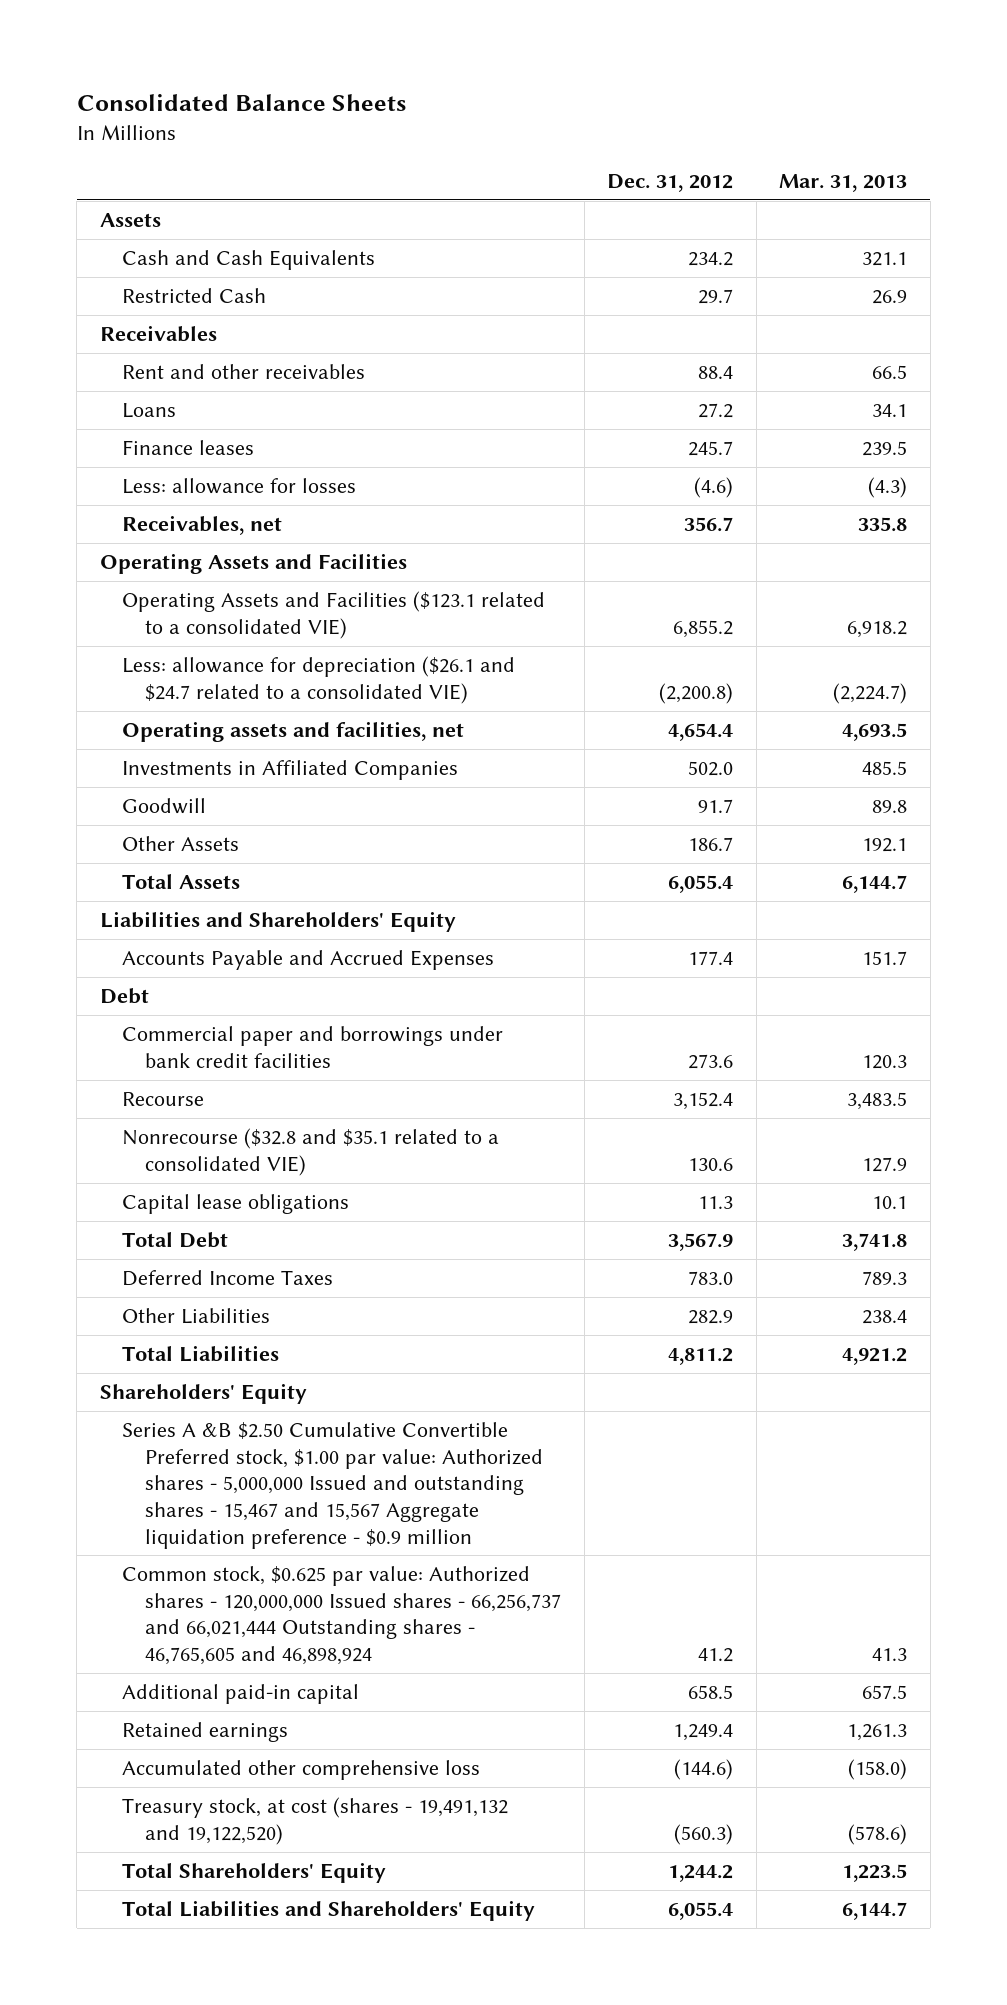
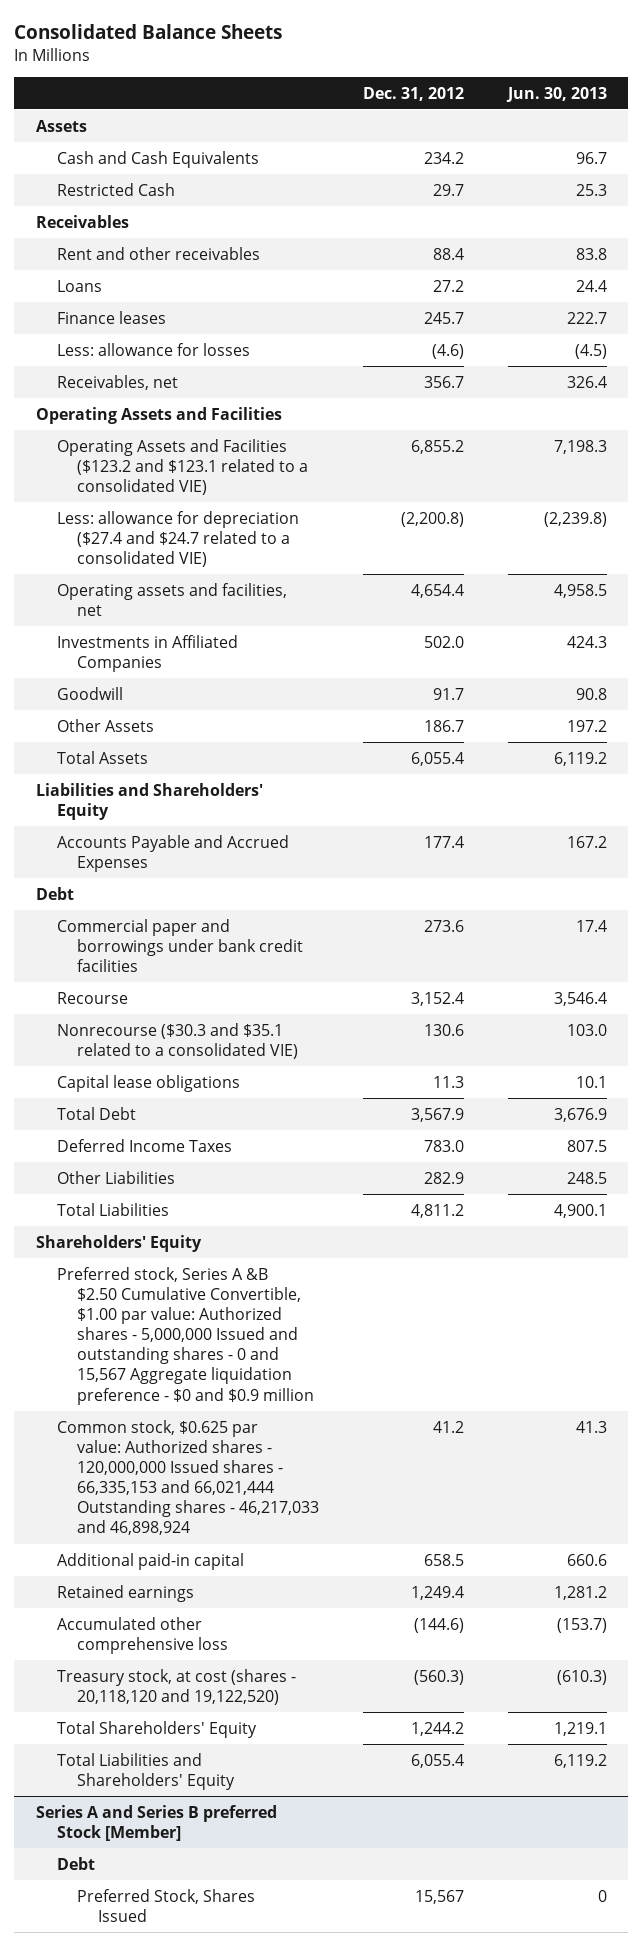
- | Dec. 31, 2012 | Mar. 31, 2013
+ | Dec. 31, 2012 | Jun. 30, 2013
- Operating Assets and Facilities ($123.1 related to a consolidated VIE) | 6,855.2 | 6,918.2
- Less: allowance for depreciation ($26.1 and $24.7 related to a consolidated VIE) | (2,200.8) | (2,224.7)
+ Operating Assets and Facilities ($123.2 and $123.1 related to a consolidated VIE) | 6,855.2 | 7,198.3
+ Less: allowance for depreciation ($27.4 and $24.7 related to a consolidated VIE) | (2,200.8) | (2,239.8)
- Nonrecourse ($32.8 and $35.1 related to a consolidated VIE) | 130.6 | 127.9
+ Nonrecourse ($30.3 and $35.1 related to a consolidated VIE) | 130.6 | 103.0
- Series A &B $2.50 Cumulative Convertible Preferred stock, $1.00 par value: Authorized shares - 5,000,000 Issued and outstanding shares - 15,467 and 15,567 Aggregate liquidation preference - $0.9 million
- Common stock, $0.625 par value: Authorized shares - 120,000,000 Issued shares - 66,256,737 and 66,021,444 Outstanding shares - 46,765,605 and 46,898,924 | 41.2 | 41.3
+ Preferred stock, Series A &B $2.50 Cumulative Convertible, $1.00 par value: Authorized shares - 5,000,000 Issued and outstanding shares - 0 and 15,567 Aggregate liquidation preference - $0 and $0.9 million
+ Common stock, $0.625 par value: Authorized shares - 120,000,000 Issued shares - 66,335,153 and 66,021,444 Outstanding shares - 46,217,033 and 46,898,924 | 41.2 | 41.3
- Treasury stock, at cost (shares - 19,491,132 and 19,122,520) | (560.3) | (578.6)
+ Treasury stock, at cost (shares - 20,118,120 and 19,122,520) | (560.3) | (610.3)
+ Series A and Series B preferred Stock [Member]
+ Debt
+ Preferred Stock, Shares Issued | 15,567 | 0

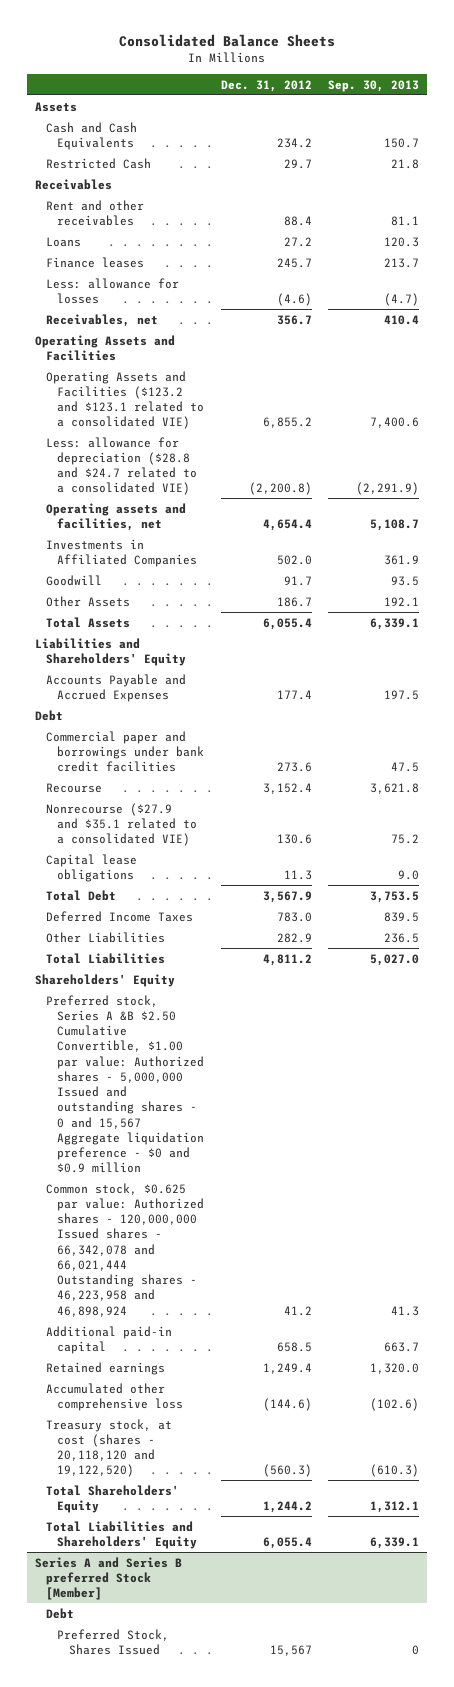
- | Dec. 31, 2012 | Jun. 30, 2013
+ | Dec. 31, 2012 | Sep. 30, 2013
- Less: allowance for depreciation ($27.4 and $24.7 related to a consolidated VIE) | (2,200.8) | (2,239.8)
+ Less: allowance for depreciation ($28.8 and $24.7 related to a consolidated VIE) | (2,200.8) | (2,291.9)
- Nonrecourse ($30.3 and $35.1 related to a consolidated VIE) | 130.6 | 103.0
+ Nonrecourse ($27.9 and $35.1 related to a consolidated VIE) | 130.6 | 75.2
- Common stock, $0.625 par value: Authorized shares - 120,000,000 Issued shares - 66,335,153 and 66,021,444 Outstanding shares - 46,217,033 and 46,898,924 | 41.2 | 41.3
+ Common stock, $0.625 par value: Authorized shares - 120,000,000 Issued shares - 66,342,078 and 66,021,444 Outstanding shares - 46,223,958 and 46,898,924 | 41.2 | 41.3

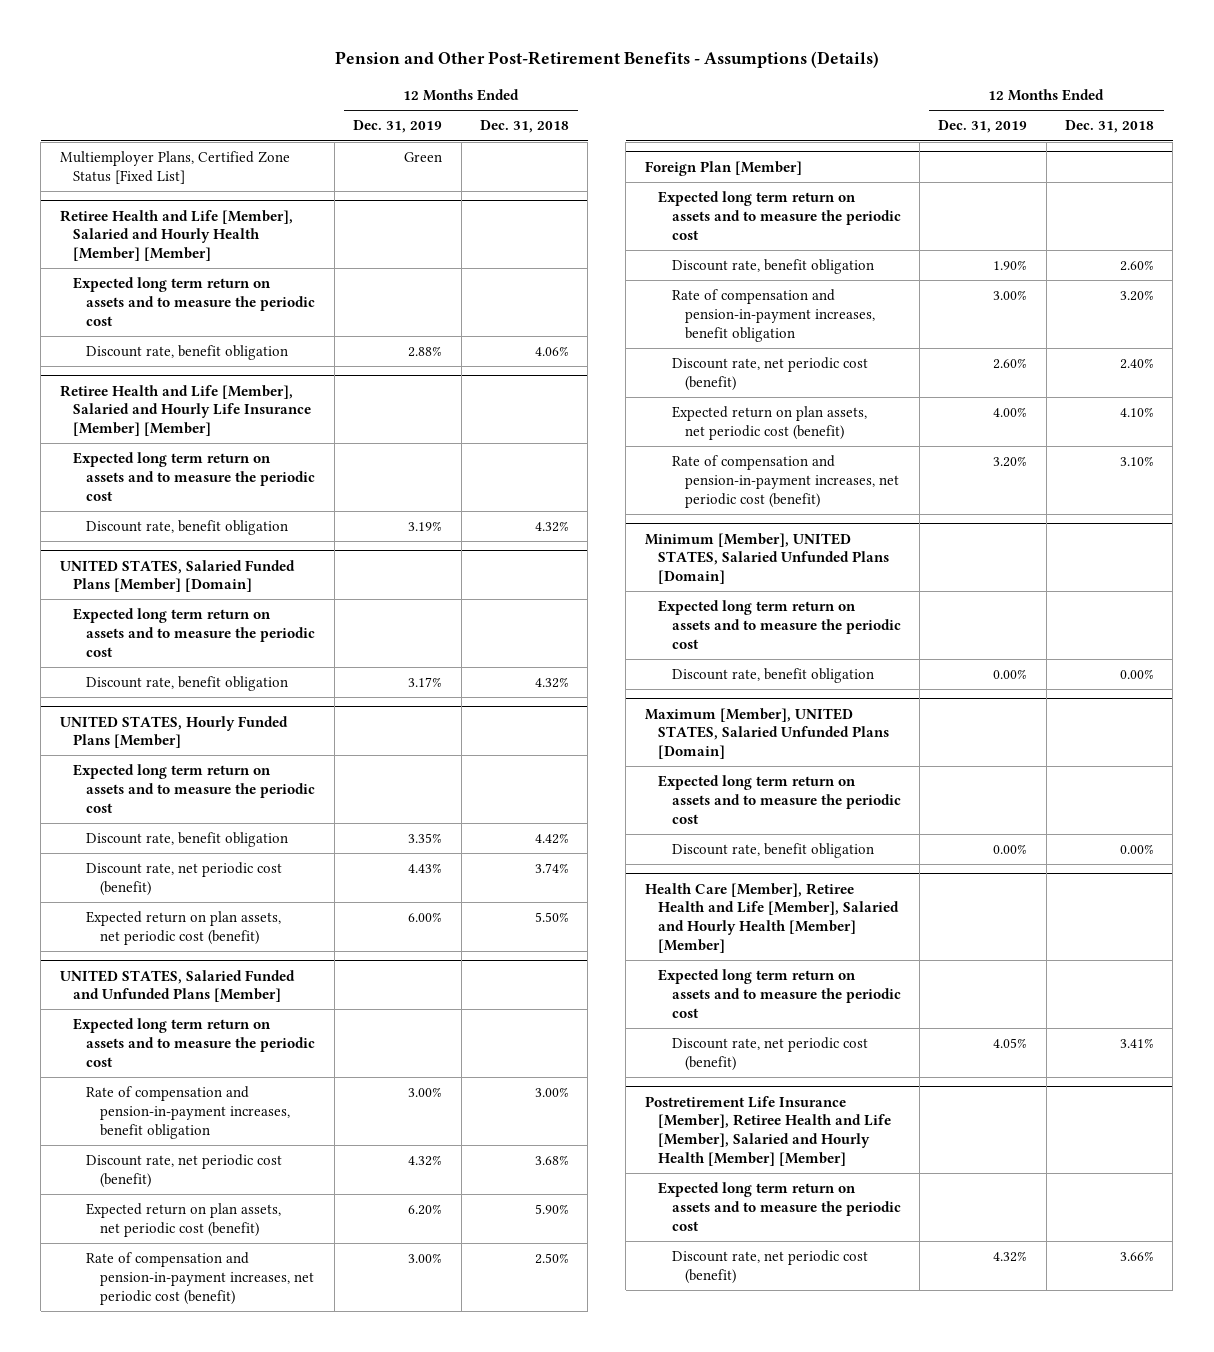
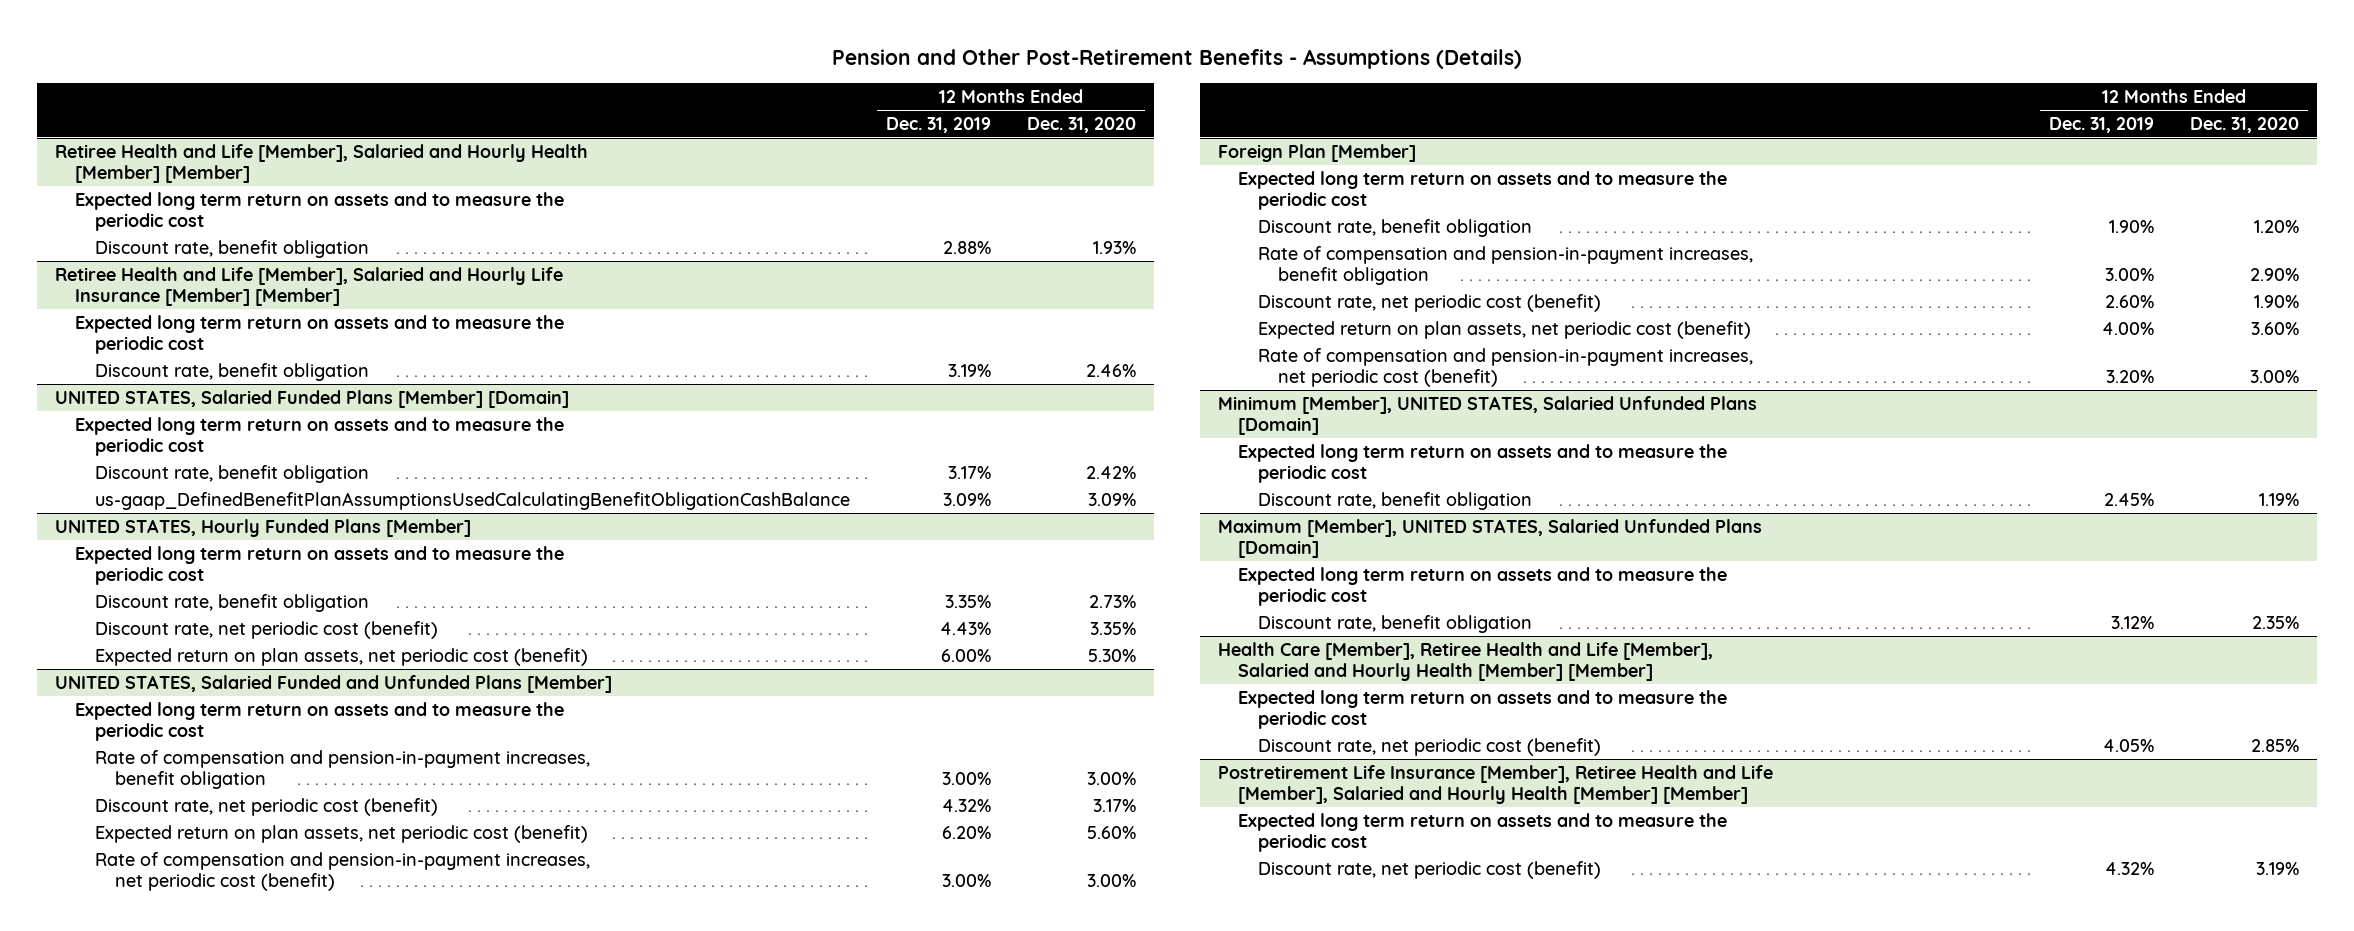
- | 12 Months Ended Dec. 31, 2019 | 12 Months Ended Dec. 31, 2018
+ | 12 Months Ended Dec. 31, 2019 | 12 Months Ended Dec. 31, 2020
- Multiemployer Plans, Certified Zone Status [Fixed List] | Green |
@ UNITED STATES, Salaried Funded Plans [Member] [Domain]
+ us-gaap_DefinedBenefitPlanAssumptionsUsedCalculatingBenefitObligationCashBalance | 3.09% | 3.09%
@ Minimum [Member], UNITED STATES, Salaried Unfunded Plans [Domain]
- Discount rate, benefit obligation | 0.00% | 0.00%
+ Discount rate, benefit obligation | 2.45% | 1.19%
@ Maximum [Member], UNITED STATES, Salaried Unfunded Plans [Domain]
- Discount rate, benefit obligation | 0.00% | 0.00%
+ Discount rate, benefit obligation | 3.12% | 2.35%

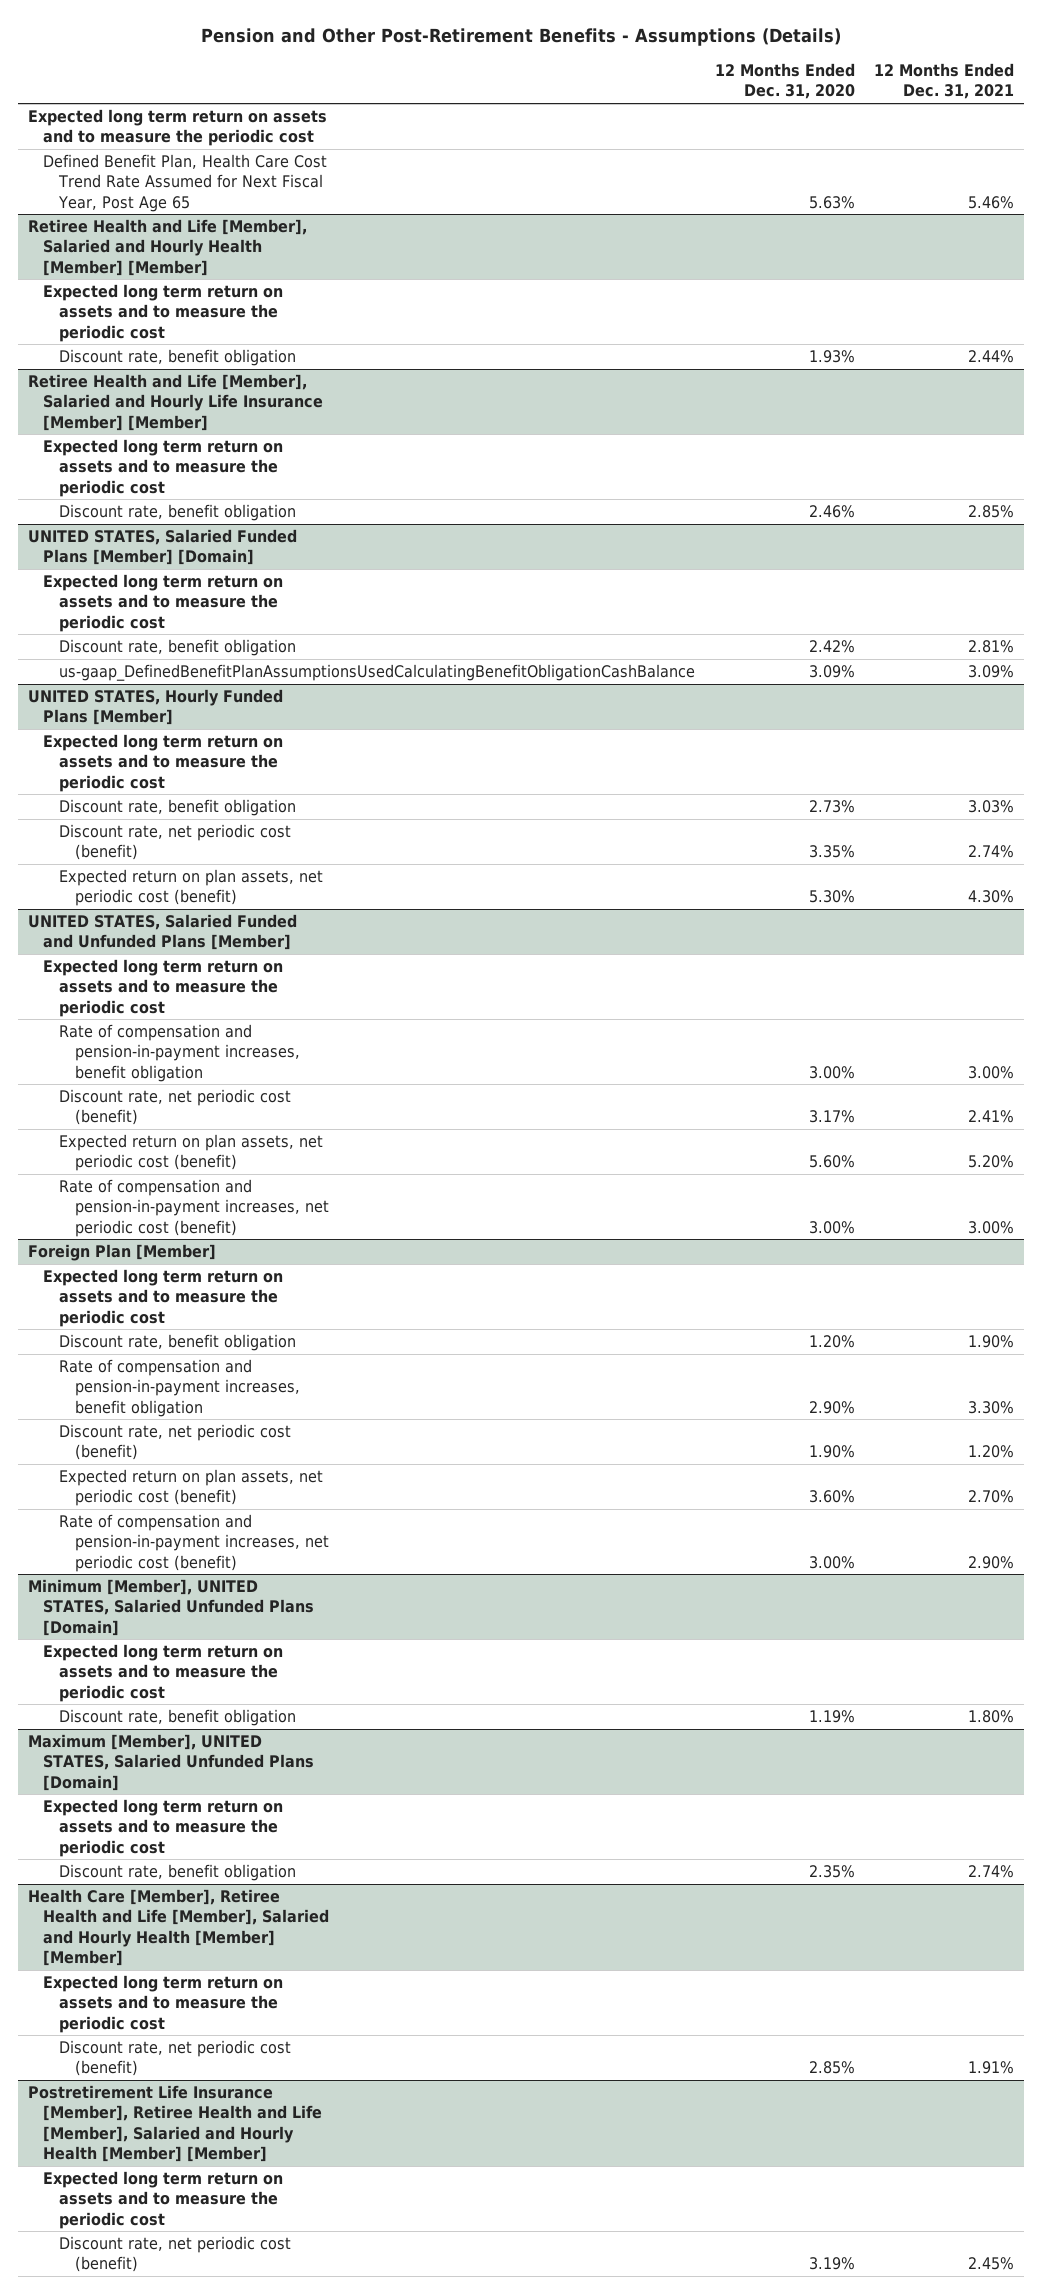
- | 12 Months Ended Dec. 31, 2019 | 12 Months Ended Dec. 31, 2020
+ | 12 Months Ended Dec. 31, 2020 | 12 Months Ended Dec. 31, 2021
+ Expected long term return on assets and to measure the periodic cost
+ Defined Benefit Plan, Health Care Cost Trend Rate Assumed for Next Fiscal Year, Post Age 65 | 5.63% | 5.46%

